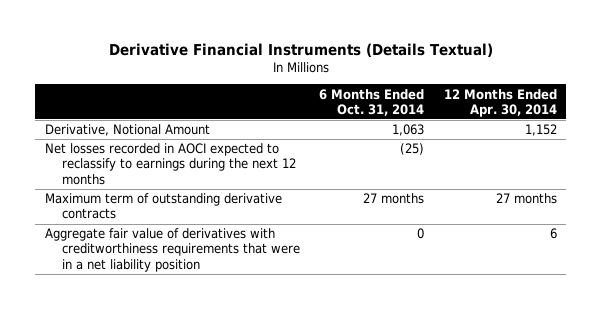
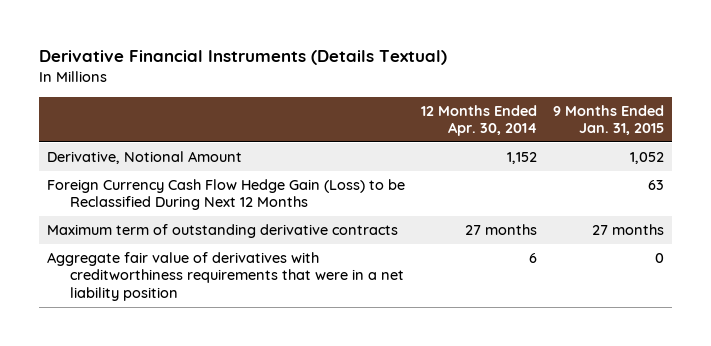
- | 6 Months Ended Oct. 31, 2014 | 12 Months Ended Apr. 30, 2014
+ | 12 Months Ended Apr. 30, 2014 | 9 Months Ended Jan. 31, 2015
- Net losses recorded in AOCI expected to reclassify to earnings during the next 12 months | (25) |
+ Foreign Currency Cash Flow Hedge Gain (Loss) to be Reclassified During Next 12 Months | | 63

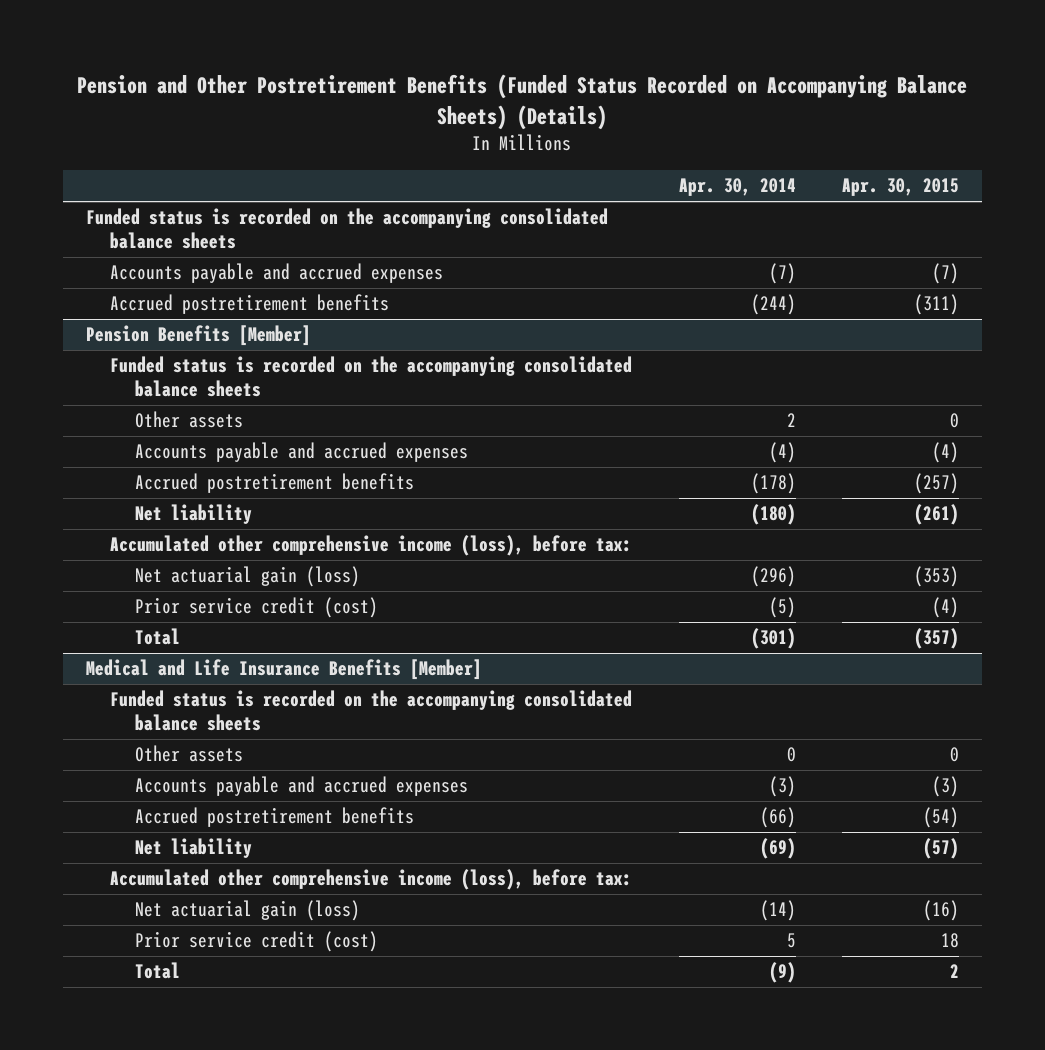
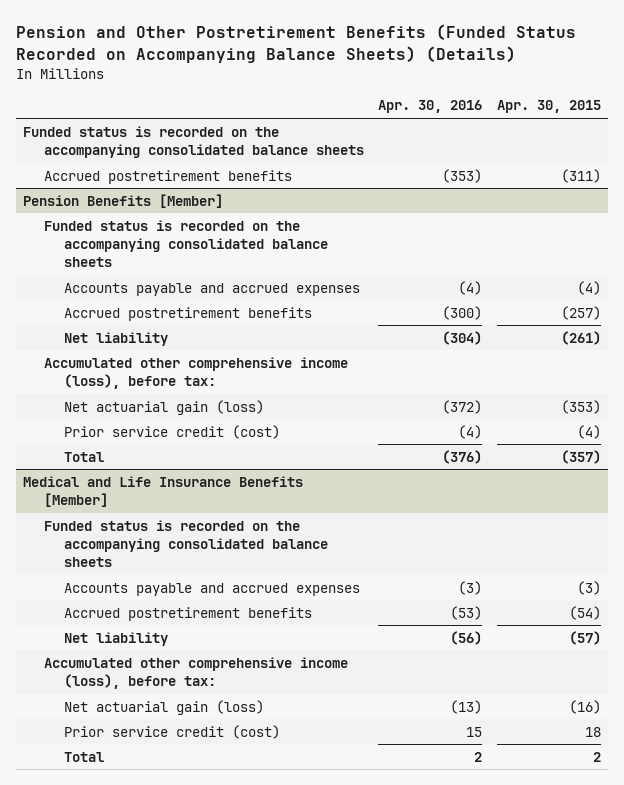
- | Apr. 30, 2014 | Apr. 30, 2015
+ | Apr. 30, 2016 | Apr. 30, 2015
- Accounts payable and accrued expenses | (7) | (7)
@ Pension Benefits [Member]
- Other assets | 2 | 0
@ Medical and Life Insurance Benefits [Member]
- Other assets | 0 | 0

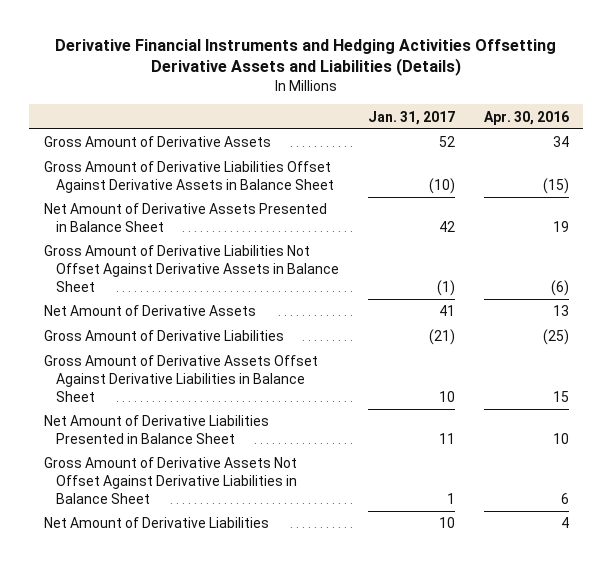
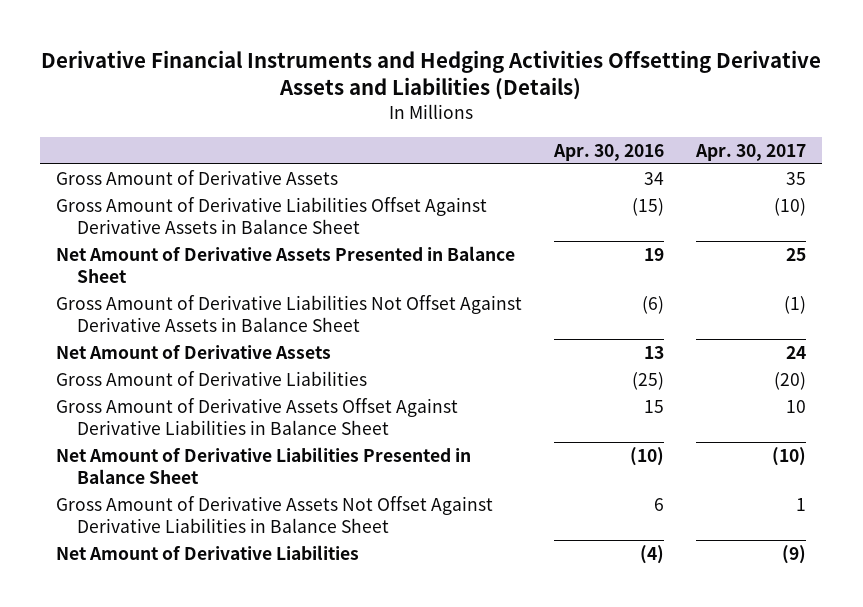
- | Jan. 31, 2017 | Apr. 30, 2016
+ | Apr. 30, 2016 | Apr. 30, 2017
- Net Amount of Derivative Liabilities Presented in Balance Sheet | 11 | 10
+ Net Amount of Derivative Liabilities Presented in Balance Sheet | (10) | (10)
- Net Amount of Derivative Liabilities | 10 | 4
+ Net Amount of Derivative Liabilities | (4) | (9)

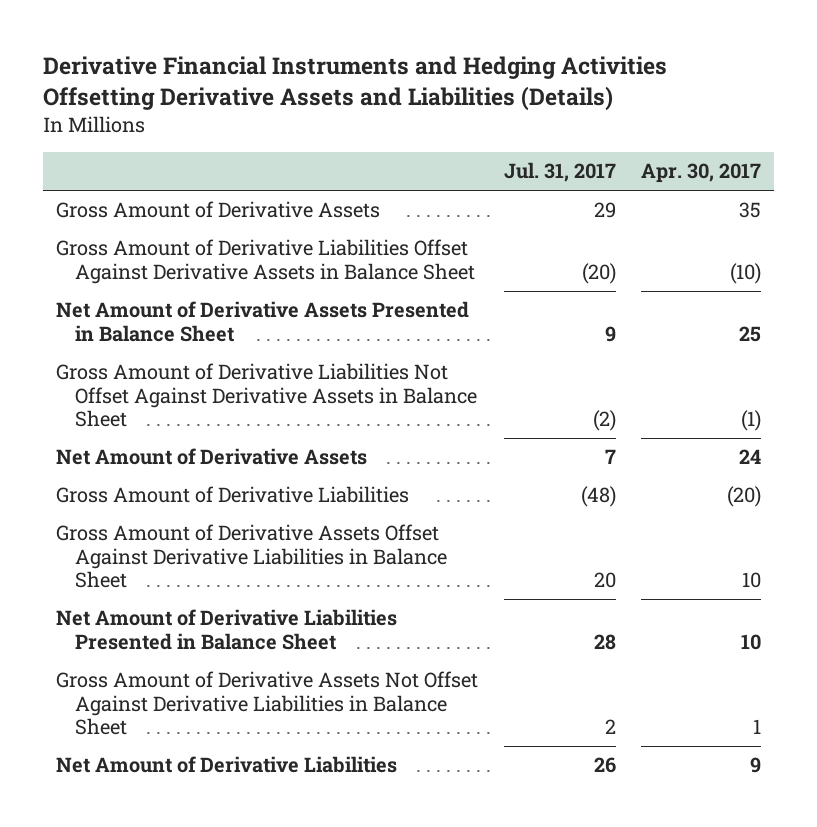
- | Apr. 30, 2016 | Apr. 30, 2017
+ | Jul. 31, 2017 | Apr. 30, 2017
- Net Amount of Derivative Liabilities Presented in Balance Sheet | (10) | (10)
+ Net Amount of Derivative Liabilities Presented in Balance Sheet | 28 | 10
- Net Amount of Derivative Liabilities | (4) | (9)
+ Net Amount of Derivative Liabilities | 26 | 9

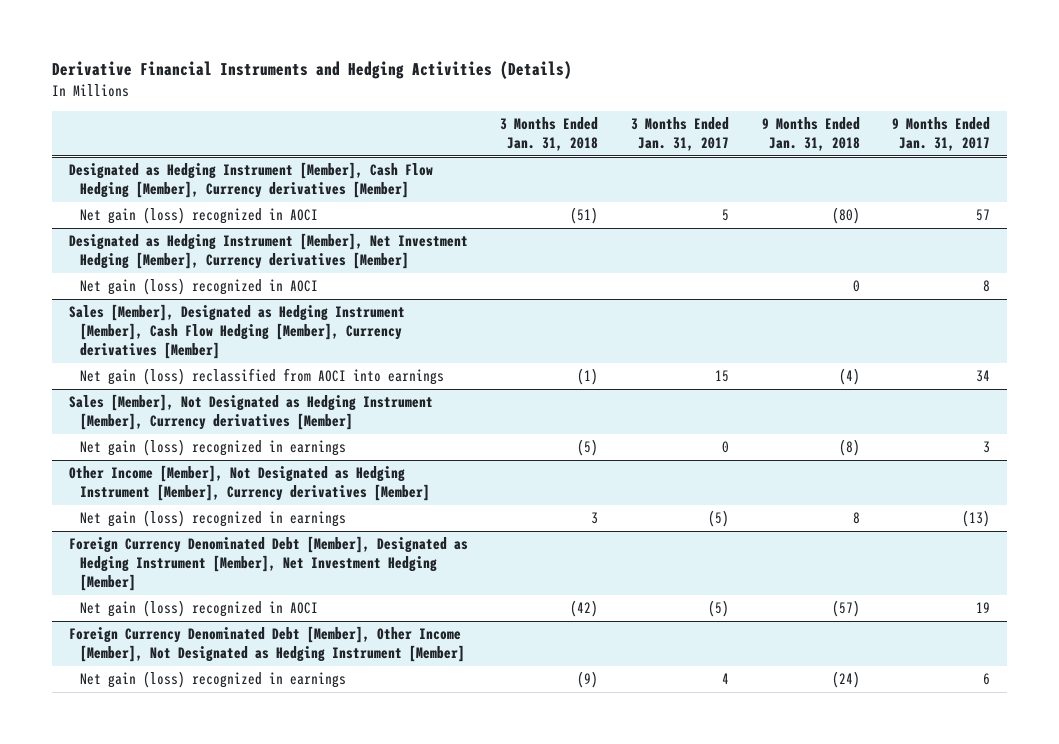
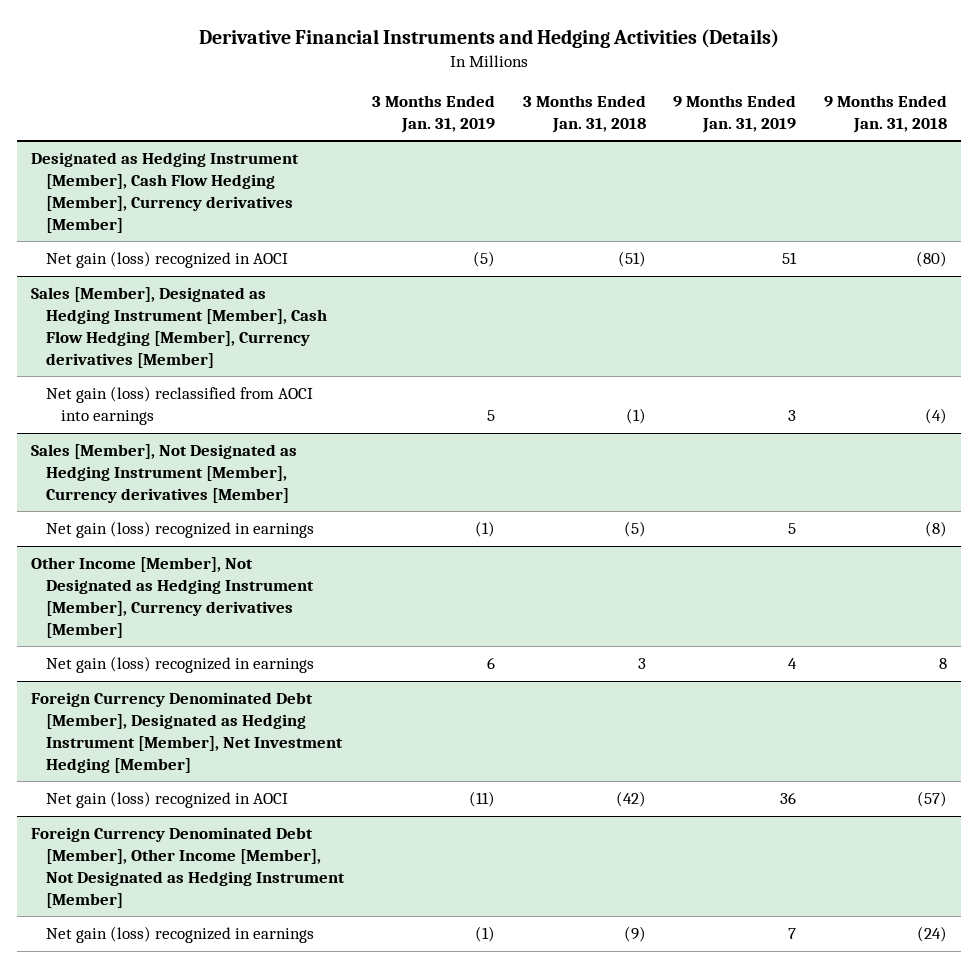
- | 3 Months Ended Jan. 31, 2018 | 3 Months Ended Jan. 31, 2017 | 9 Months Ended Jan. 31, 2018 | 9 Months Ended Jan. 31, 2017
+ | 3 Months Ended Jan. 31, 2019 | 3 Months Ended Jan. 31, 2018 | 9 Months Ended Jan. 31, 2019 | 9 Months Ended Jan. 31, 2018
- Designated as Hedging Instrument [Member], Net Investment Hedging [Member], Currency derivatives [Member]
- Net gain (loss) recognized in AOCI | | | 0 | 8

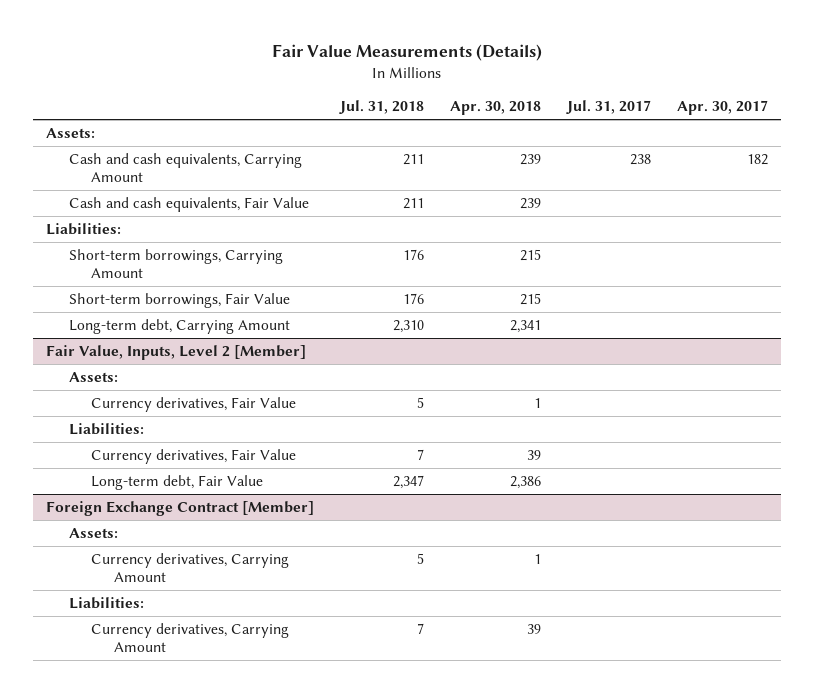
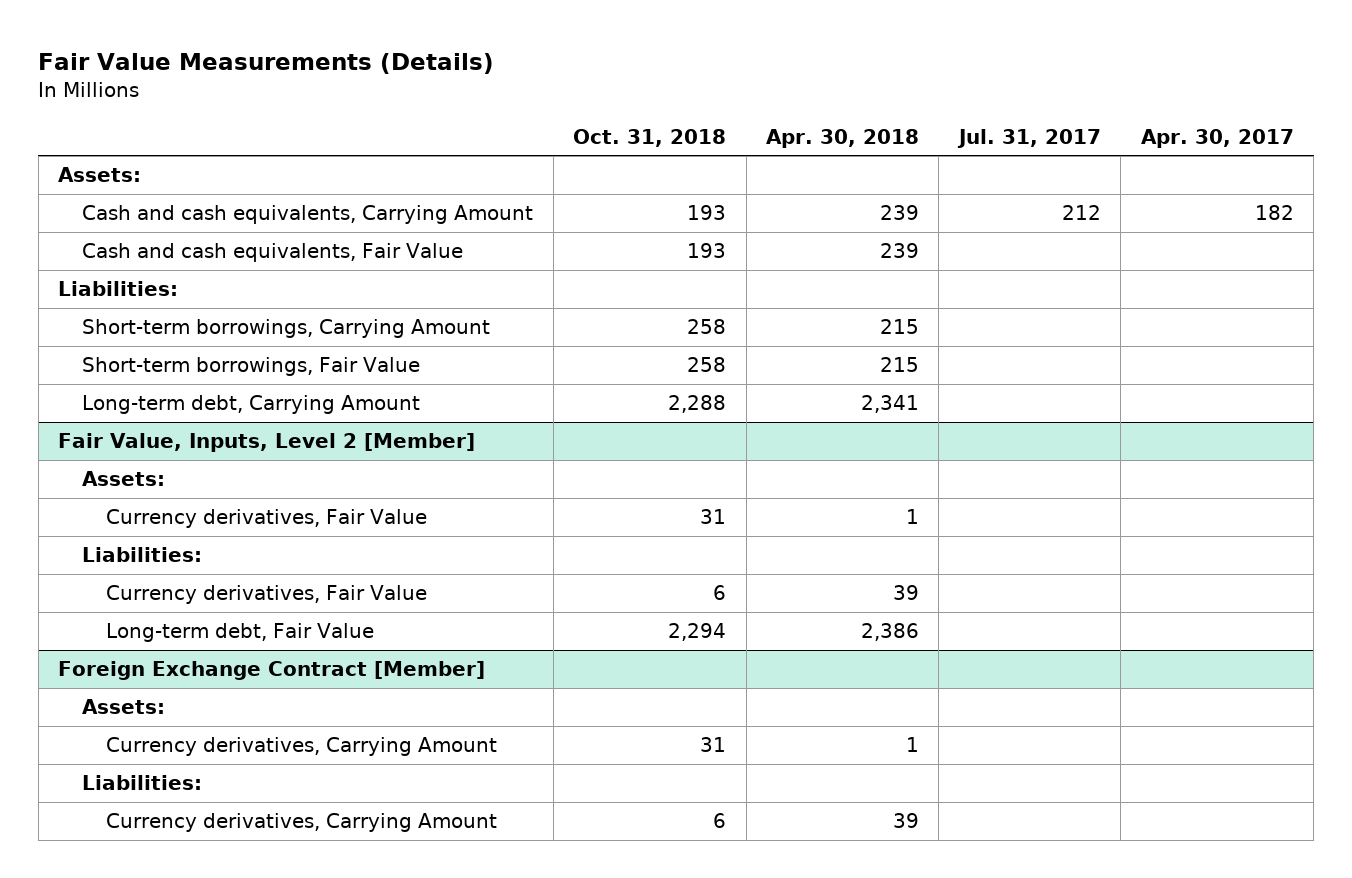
- | Jul. 31, 2018 | Apr. 30, 2018 | Jul. 31, 2017 | Apr. 30, 2017
+ | Oct. 31, 2018 | Apr. 30, 2018 | Jul. 31, 2017 | Apr. 30, 2017
- Cash and cash equivalents, Carrying Amount | 211 | 239 | 238 | 182
+ Cash and cash equivalents, Carrying Amount | 193 | 239 | 212 | 182

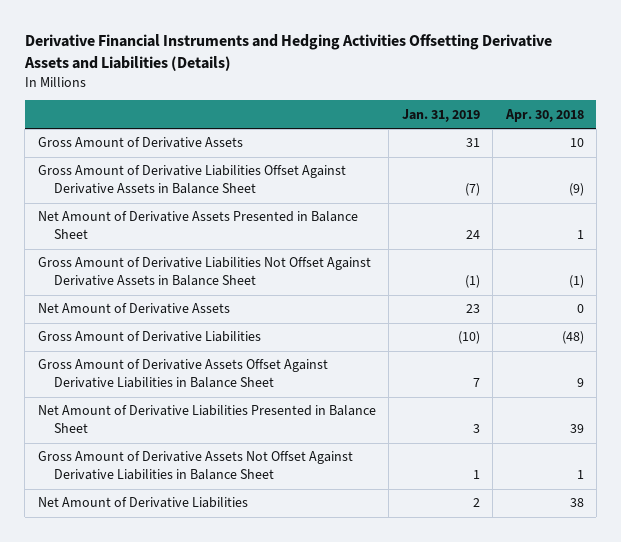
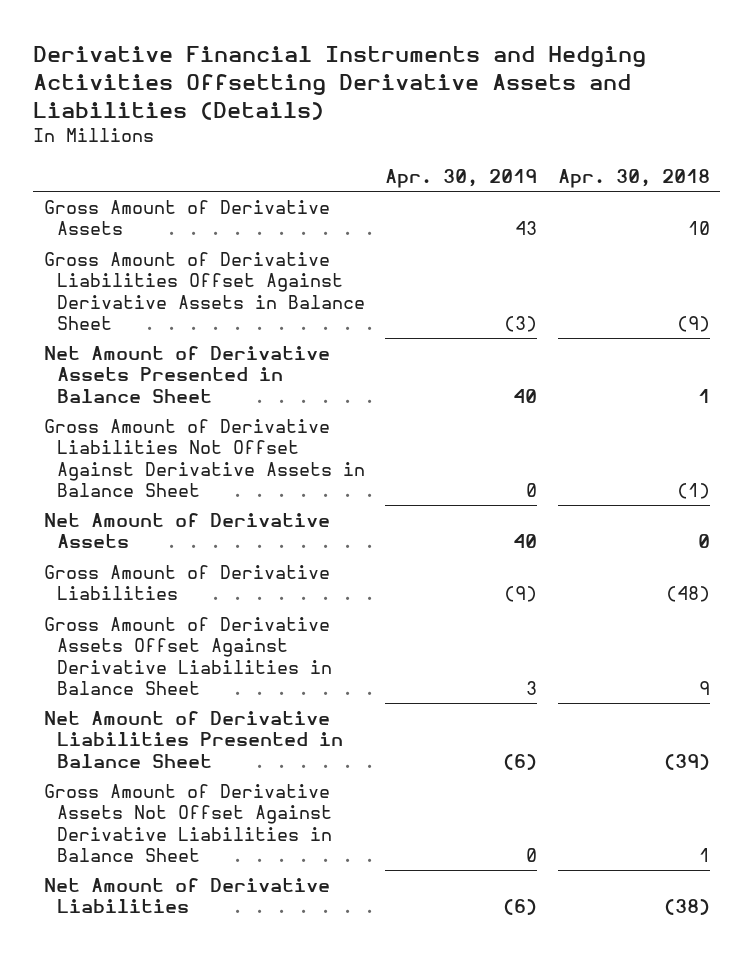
- | Jan. 31, 2019 | Apr. 30, 2018
+ | Apr. 30, 2019 | Apr. 30, 2018
- Net Amount of Derivative Liabilities Presented in Balance Sheet | 3 | 39
+ Net Amount of Derivative Liabilities Presented in Balance Sheet | (6) | (39)
- Net Amount of Derivative Liabilities | 2 | 38
+ Net Amount of Derivative Liabilities | (6) | (38)

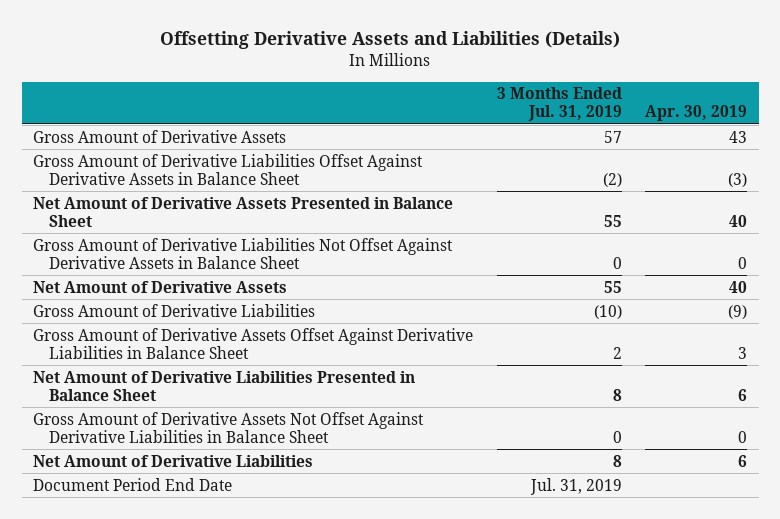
- Derivative Financial Instruments and Hedging Activities Offsetting Derivative Assets and Liabilities (Details)
+ Offsetting Derivative Assets and Liabilities (Details)
- | Apr. 30, 2019 | Apr. 30, 2018
+ | 3 Months Ended Jul. 31, 2019 | Apr. 30, 2019
- Net Amount of Derivative Liabilities Presented in Balance Sheet | (6) | (39)
+ Net Amount of Derivative Liabilities Presented in Balance Sheet | 8 | 6
- Net Amount of Derivative Liabilities | (6) | (38)
+ Net Amount of Derivative Liabilities | 8 | 6
+ Document Period End Date | Jul. 31, 2019 |

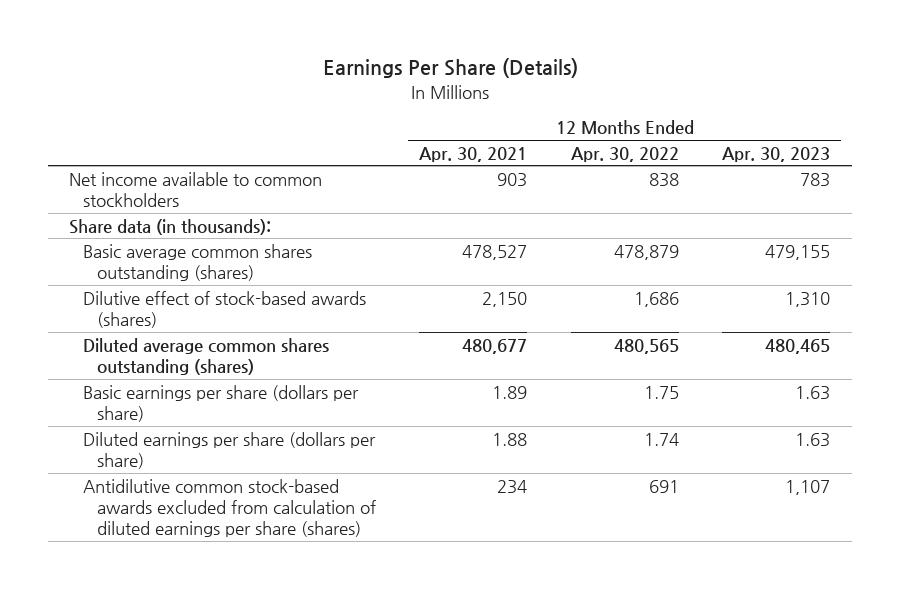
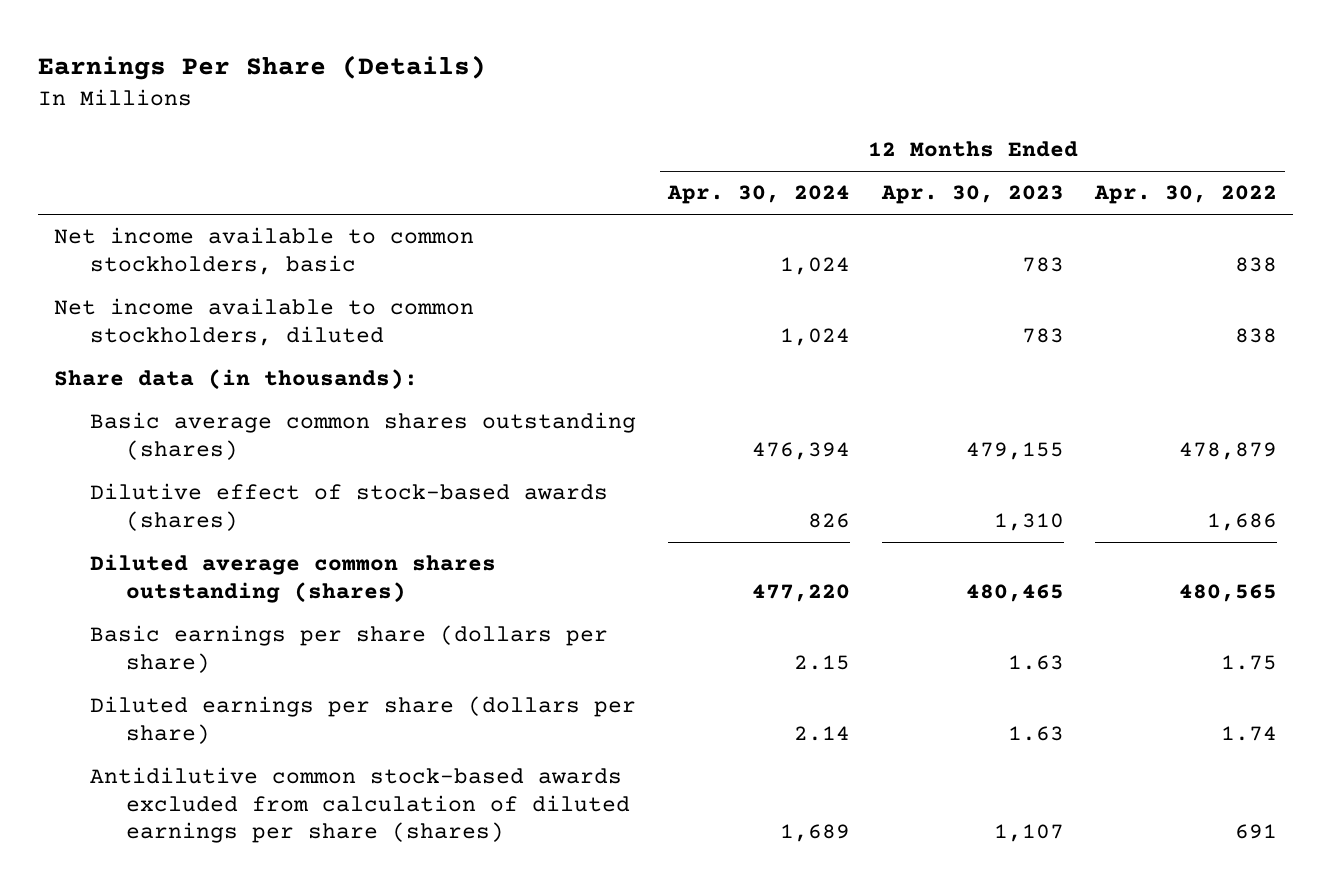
- | 12 Months Ended Apr. 30, 2021 | 12 Months Ended Apr. 30, 2022 | 12 Months Ended Apr. 30, 2023
+ | 12 Months Ended Apr. 30, 2024 | 12 Months Ended Apr. 30, 2023 | 12 Months Ended Apr. 30, 2022
- Net income available to common stockholders | 903 | 838 | 783
+ Net income available to common stockholders, basic | 1,024 | 783 | 838
+ Net income available to common stockholders, diluted | 1,024 | 783 | 838

